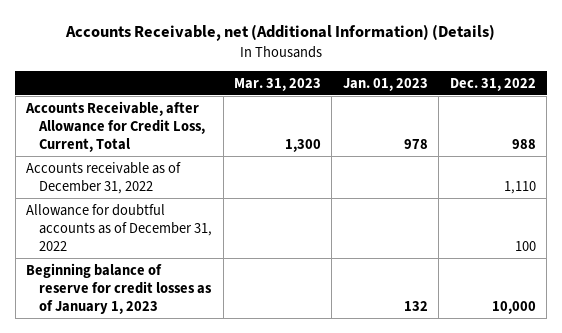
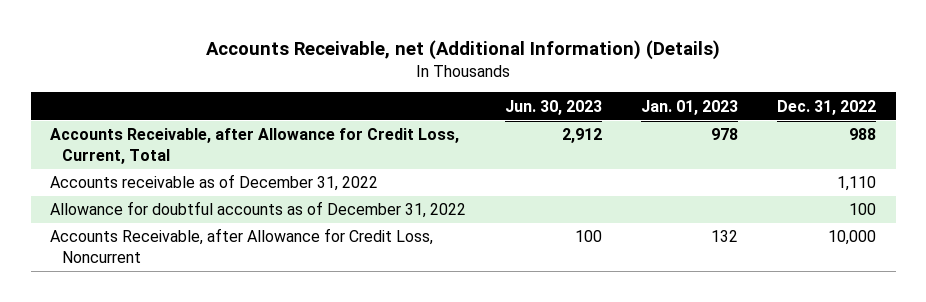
- | Mar. 31, 2023 | Jan. 01, 2023 | Dec. 31, 2022
+ | Jun. 30, 2023 | Jan. 01, 2023 | Dec. 31, 2022
- Beginning balance of reserve for credit losses as of January 1, 2023 | | 132 | 10,000
+ Accounts Receivable, after Allowance for Credit Loss, Noncurrent | 100 | 132 | 10,000

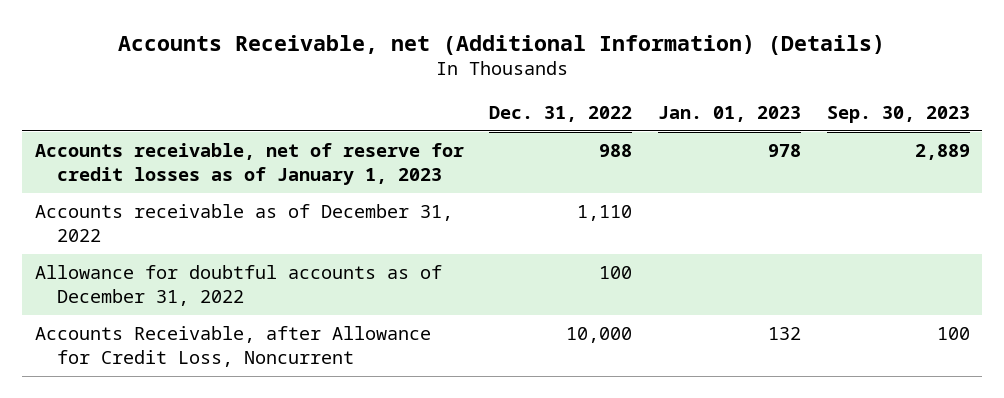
- | Jun. 30, 2023 | Jan. 01, 2023 | Dec. 31, 2022
+ | Dec. 31, 2022 | Jan. 01, 2023 | Sep. 30, 2023
- Accounts Receivable, after Allowance for Credit Loss, Current, Total | 2,912 | 978 | 988
+ Accounts receivable, net of reserve for credit losses as of January 1, 2023 | 988 | 978 | 2,889

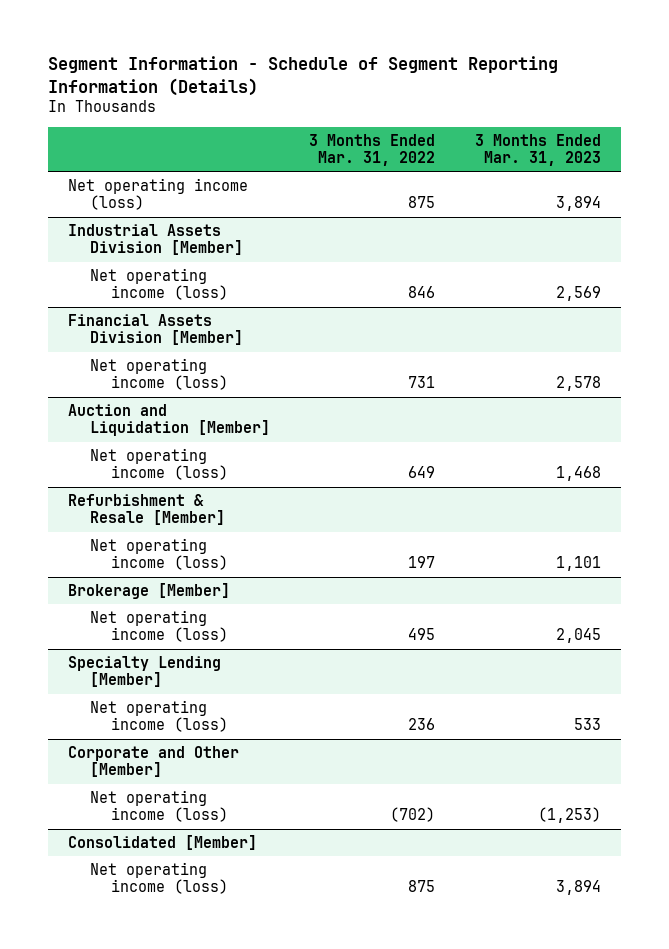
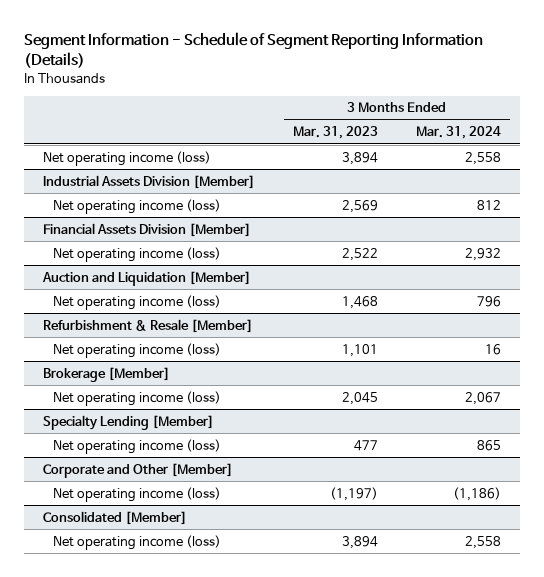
- | 3 Months Ended Mar. 31, 2022 | 3 Months Ended Mar. 31, 2023
+ | 3 Months Ended Mar. 31, 2023 | 3 Months Ended Mar. 31, 2024
@ Financial Assets Division [Member]
- Net operating income (loss) | 731 | 2,578
+ Net operating income (loss) | 2,522 | 2,932
@ Specialty Lending [Member]
- Net operating income (loss) | 236 | 533
+ Net operating income (loss) | 477 | 865
@ Corporate and Other [Member]
- Net operating income (loss) | (702) | (1,253)
+ Net operating income (loss) | (1,197) | (1,186)

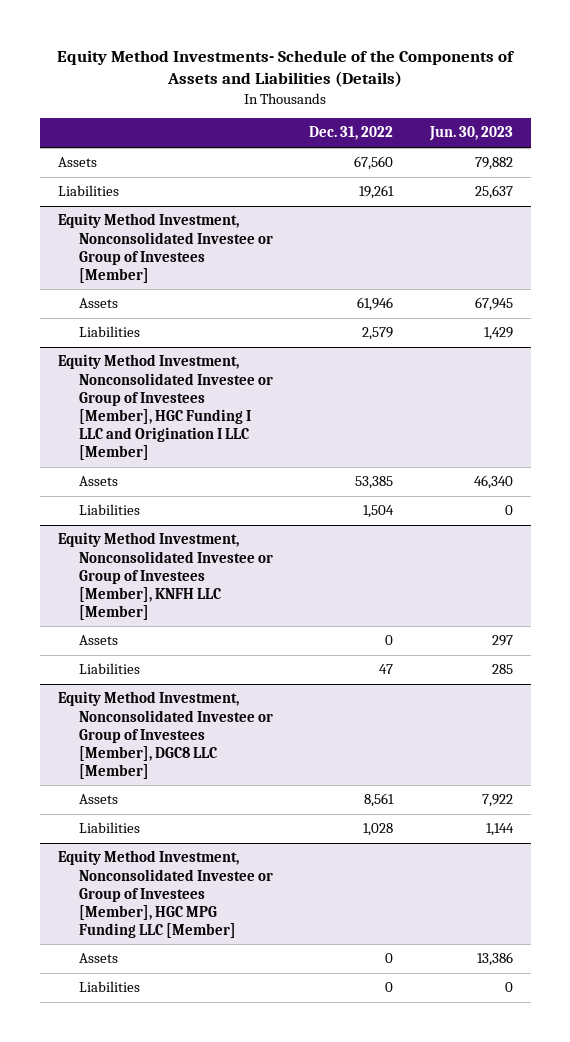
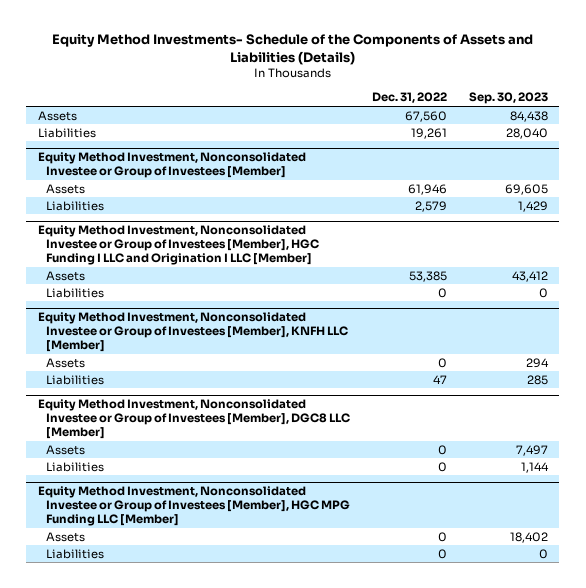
- | Dec. 31, 2022 | Jun. 30, 2023
+ | Dec. 31, 2022 | Sep. 30, 2023
@ Equity Method Investment, Nonconsolidated Investee or Group of Investees [Member], HGC Funding I LLC and Origination I LLC [Member]
- Liabilities | 1,504 | 0
+ Liabilities | 0 | 0
@ Equity Method Investment, Nonconsolidated Investee or Group of Investees [Member], DGC8 LLC [Member]
- Assets | 8,561 | 7,922
- Liabilities | 1,028 | 1,144
+ Assets | 0 | 7,497
+ Liabilities | 0 | 1,144

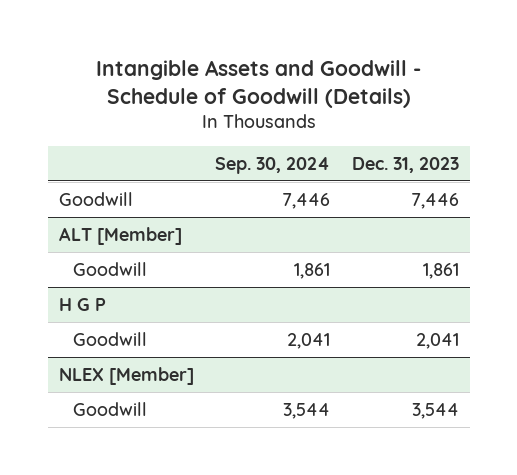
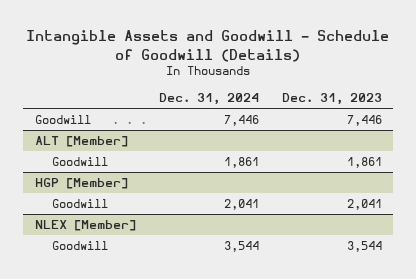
- | Sep. 30, 2024 | Dec. 31, 2023
+ | Dec. 31, 2024 | Dec. 31, 2023
- H G P
+ HGP [Member]

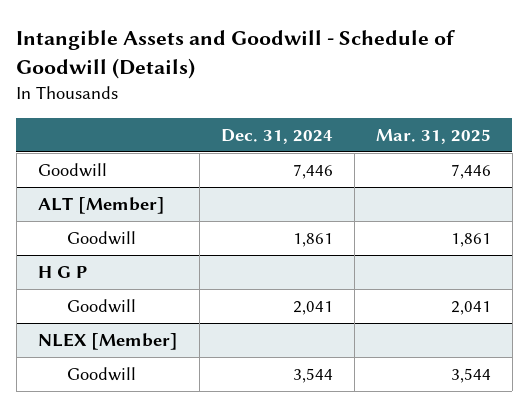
- | Dec. 31, 2024 | Dec. 31, 2023
+ | Dec. 31, 2024 | Mar. 31, 2025
- HGP [Member]
+ H G P

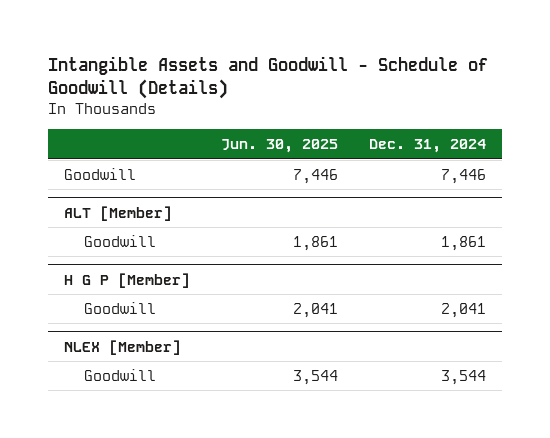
- | Dec. 31, 2024 | Mar. 31, 2025
+ | Jun. 30, 2025 | Dec. 31, 2024
- H G P
+ H G P [Member]

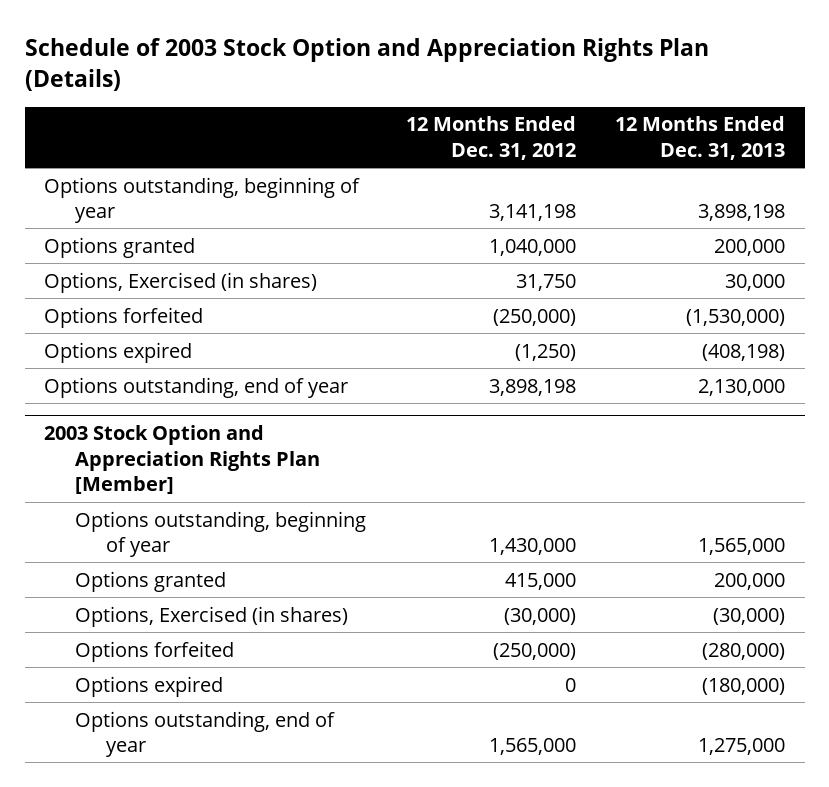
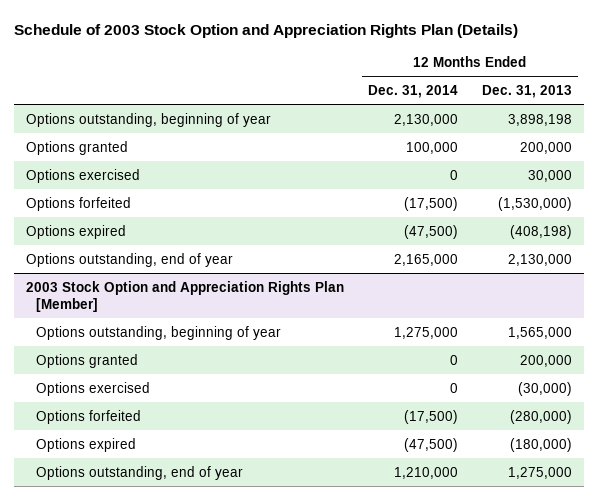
- | 12 Months Ended Dec. 31, 2012 | 12 Months Ended Dec. 31, 2013
+ | 12 Months Ended Dec. 31, 2014 | 12 Months Ended Dec. 31, 2013
- Options, Exercised (in shares) | 31,750 | 30,000
+ Options exercised | 0 | 30,000
@ 2003 Stock Option and Appreciation Rights Plan [Member]
- Options, Exercised (in shares) | (30,000) | (30,000)
+ Options exercised | 0 | (30,000)

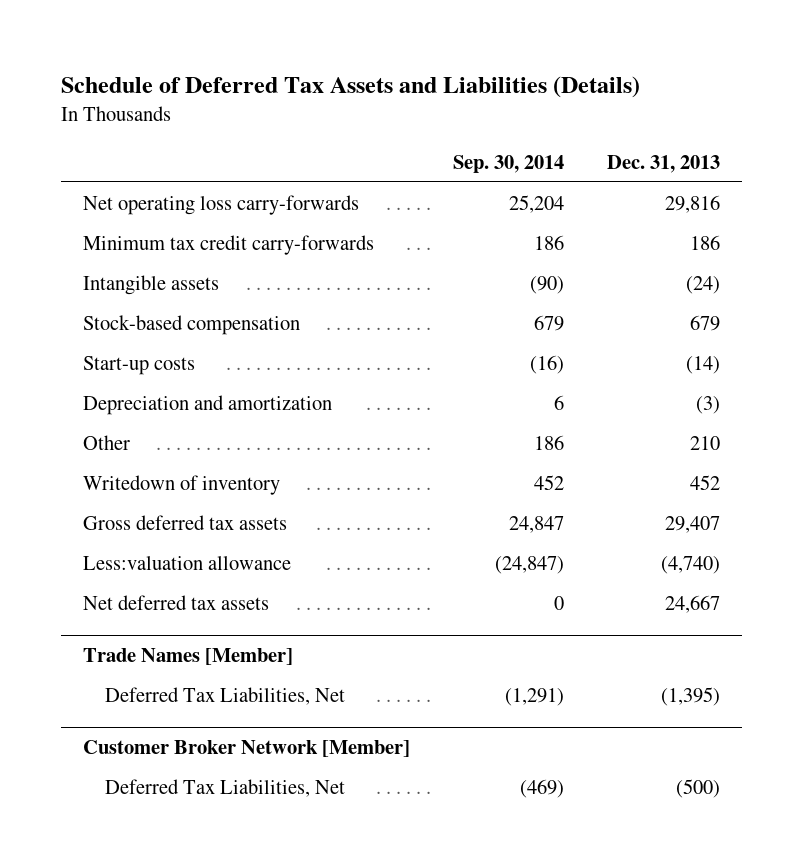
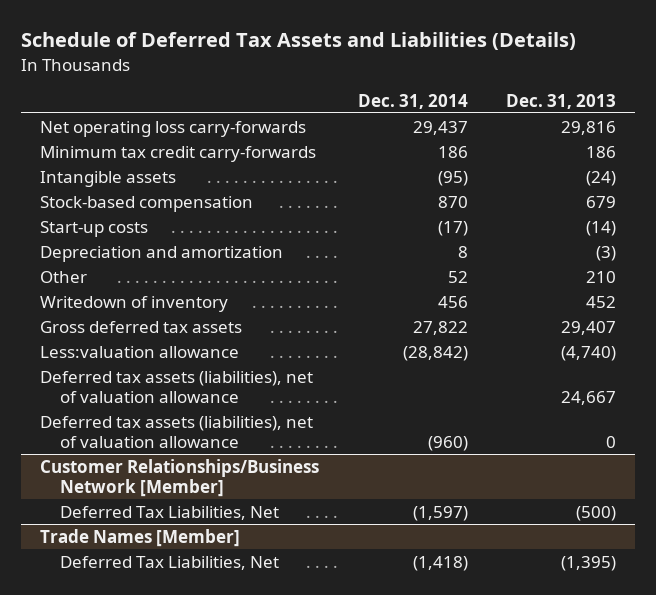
- | Sep. 30, 2014 | Dec. 31, 2013
+ | Dec. 31, 2014 | Dec. 31, 2013
- Net deferred tax assets | 0 | 24,667
+ Deferred tax assets (liabilities), net of valuation allowance | | 24,667
+ Deferred tax assets (liabilities), net of valuation allowance | (960) | 0
+ Customer Relationships/Business Network [Member]
+ Deferred Tax Liabilities, Net | (1,597) | (500)
- Customer Broker Network [Member]
- Deferred Tax Liabilities, Net | (469) | (500)

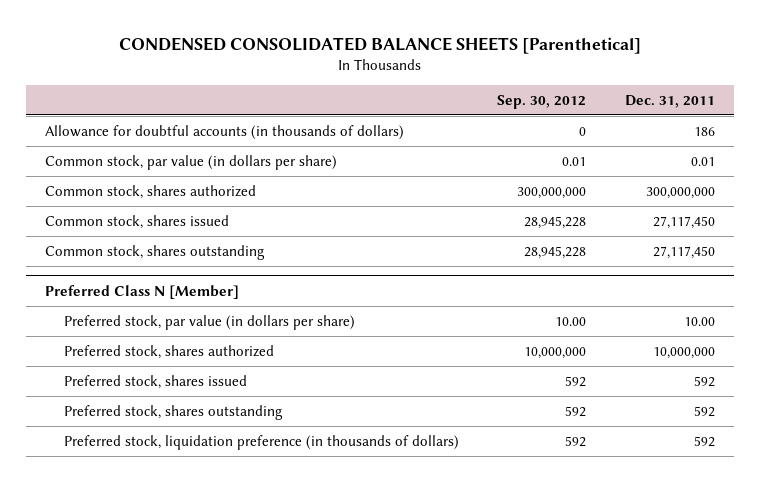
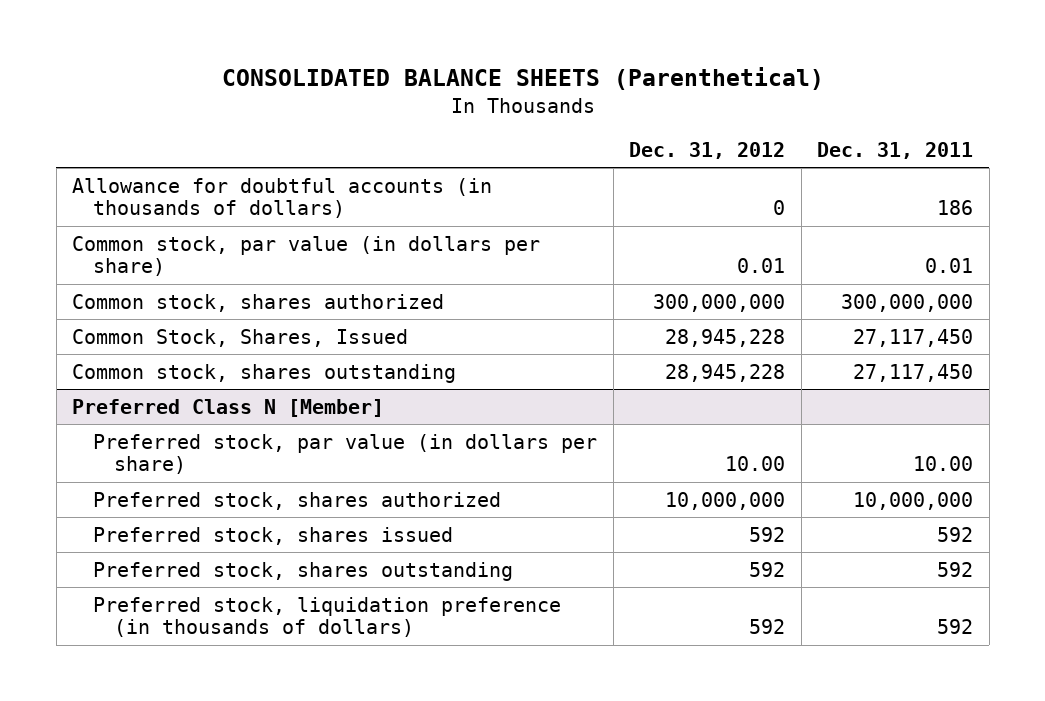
- CONDENSED CONSOLIDATED BALANCE SHEETS [Parenthetical]
+ CONSOLIDATED BALANCE SHEETS (Parenthetical)
- | Sep. 30, 2012 | Dec. 31, 2011
+ | Dec. 31, 2012 | Dec. 31, 2011
- Common stock, shares issued | 28,945,228 | 27,117,450
+ Common Stock, Shares, Issued | 28,945,228 | 27,117,450

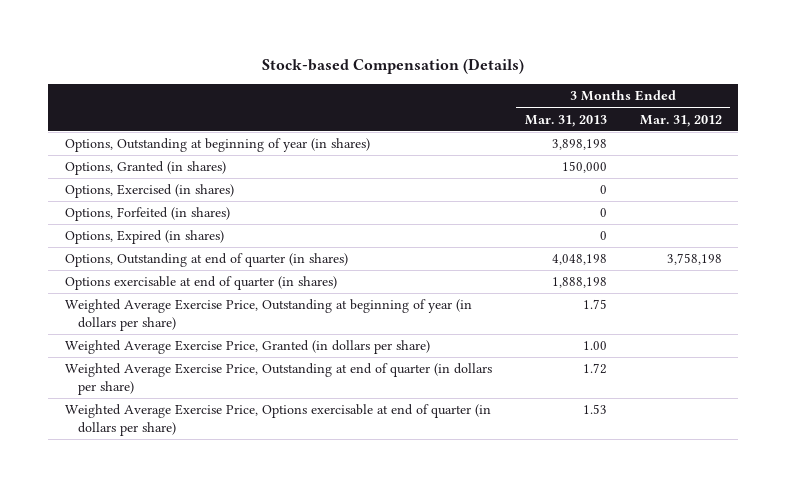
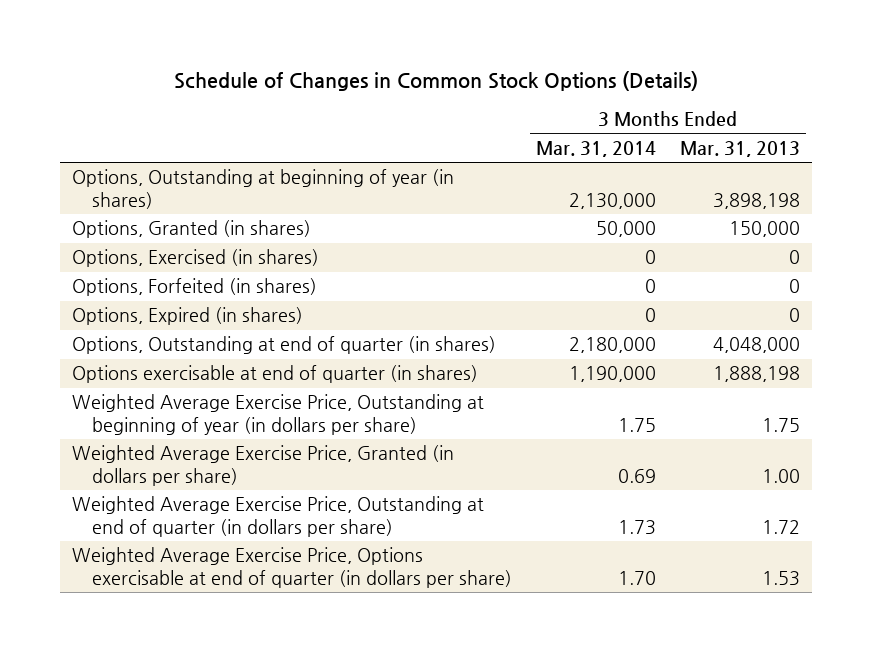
- Stock-based Compensation (Details)
+ Schedule of Changes in Common Stock Options (Details)
- | 3 Months Ended Mar. 31, 2013 | 3 Months Ended Mar. 31, 2012
+ | 3 Months Ended Mar. 31, 2014 | 3 Months Ended Mar. 31, 2013
- Options, Outstanding at end of quarter (in shares) | 4,048,198 | 3,758,198
+ Options, Outstanding at end of quarter (in shares) | 2,180,000 | 4,048,000

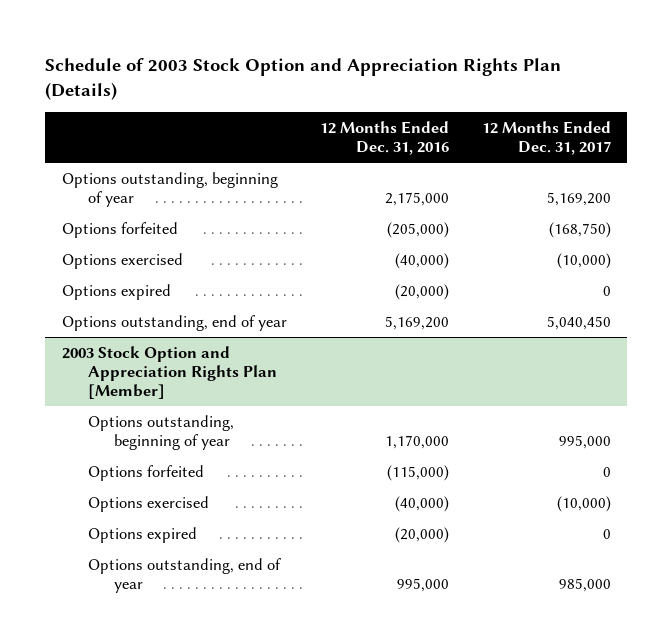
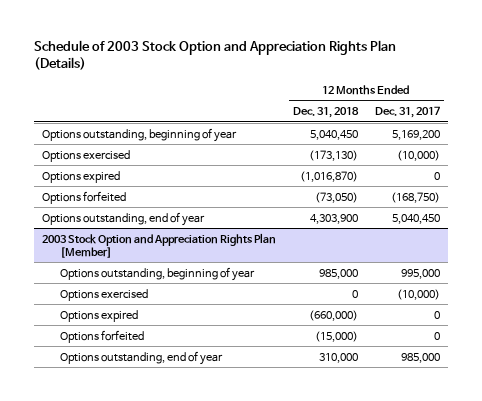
- | 12 Months Ended Dec. 31, 2016 | 12 Months Ended Dec. 31, 2017
+ | 12 Months Ended Dec. 31, 2018 | 12 Months Ended Dec. 31, 2017
moved down: Options forfeited | (73,050) | (168,750)
@ 2003 Stock Option and Appreciation Rights Plan [Member]
moved down: Options forfeited | (15,000) | 0

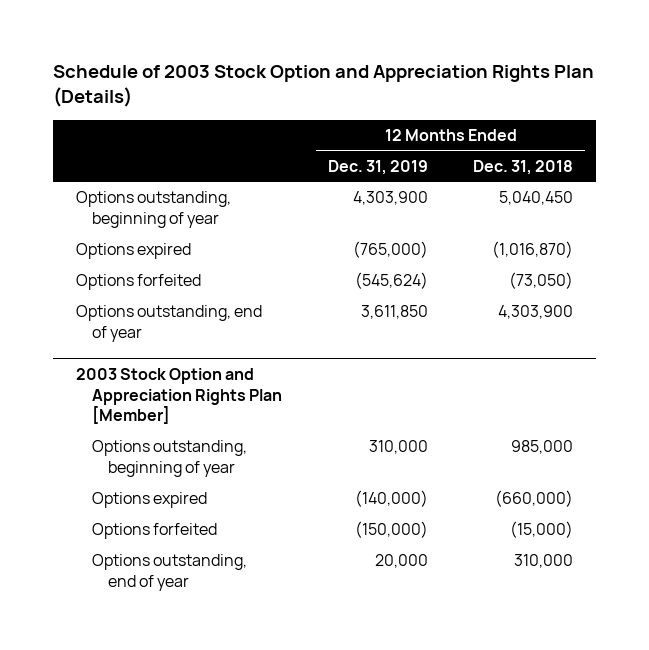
- | 12 Months Ended Dec. 31, 2018 | 12 Months Ended Dec. 31, 2017
+ | 12 Months Ended Dec. 31, 2019 | 12 Months Ended Dec. 31, 2018
- Options exercised | (173,130) | (10,000)
@ 2003 Stock Option and Appreciation Rights Plan [Member]
- Options exercised | 0 | (10,000)

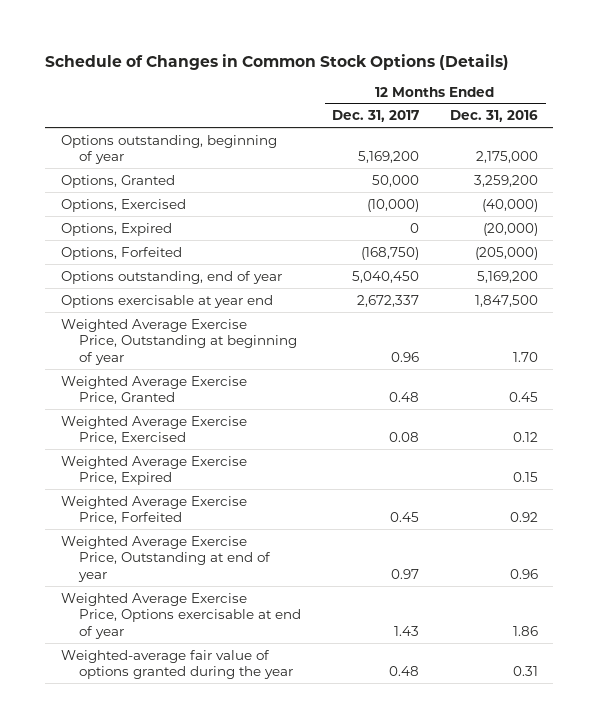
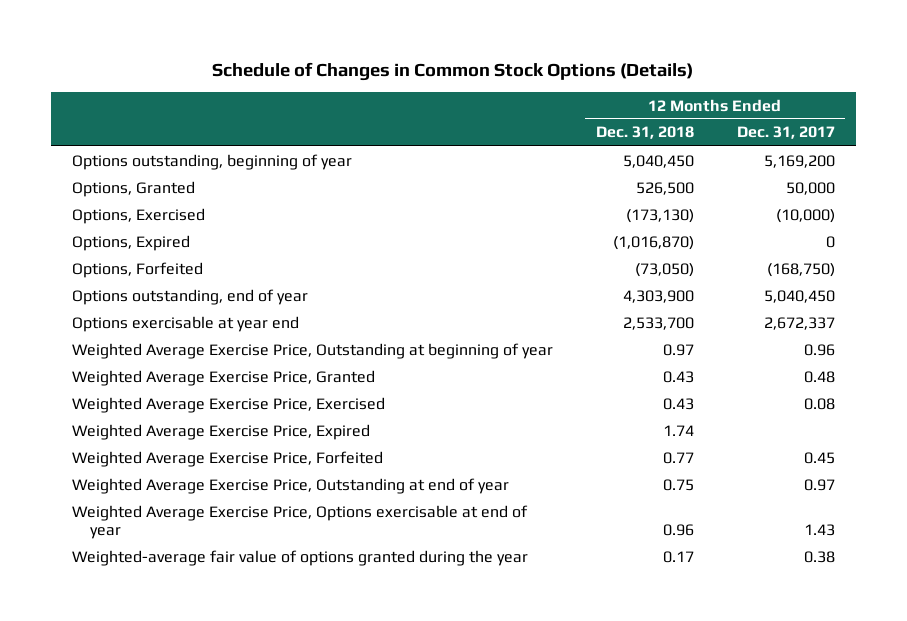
- | 12 Months Ended Dec. 31, 2017 | 12 Months Ended Dec. 31, 2016
+ | 12 Months Ended Dec. 31, 2018 | 12 Months Ended Dec. 31, 2017
- Weighted-average fair value of options granted during the year | 0.48 | 0.31
+ Weighted-average fair value of options granted during the year | 0.17 | 0.38

